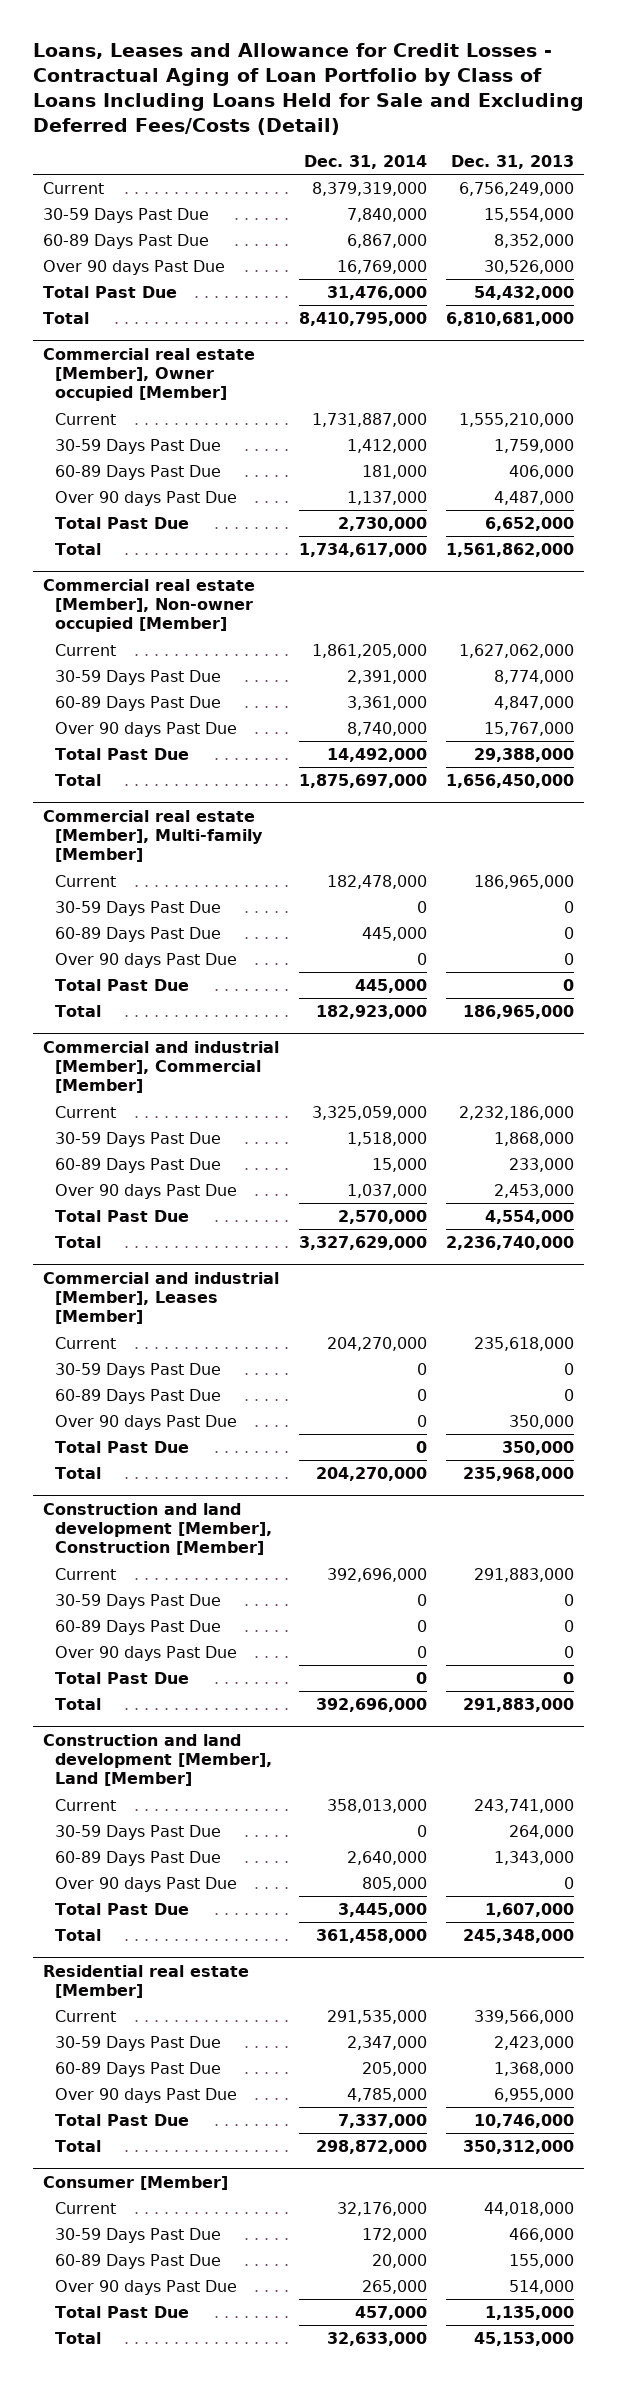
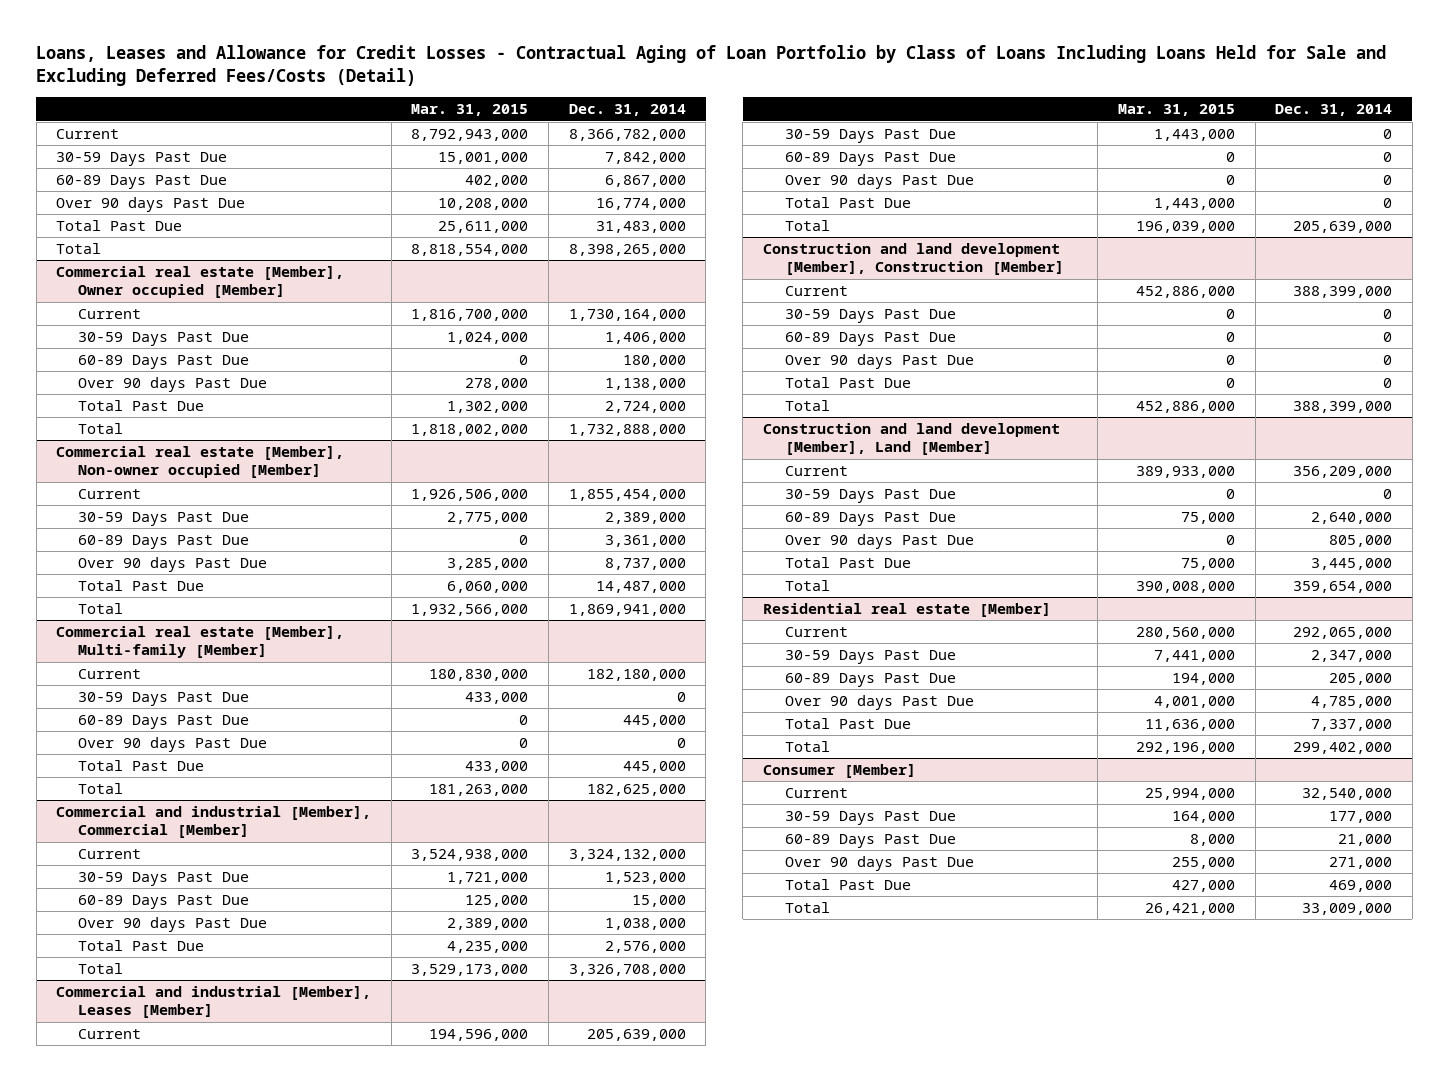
- | Dec. 31, 2014 | Dec. 31, 2013
+ | Mar. 31, 2015 | Dec. 31, 2014
- Current | 8,379,319,000 | 6,756,249,000
- 30-59 Days Past Due | 7,840,000 | 15,554,000
+ Current | 8,792,943,000 | 8,366,782,000
+ 30-59 Days Past Due | 15,001,000 | 7,842,000
- Over 90 days Past Due | 16,769,000 | 30,526,000
- Total Past Due | 31,476,000 | 54,432,000
- Total | 8,410,795,000 | 6,810,681,000
+ Over 90 days Past Due | 10,208,000 | 16,774,000
+ Total Past Due | 25,611,000 | 31,483,000
+ Total | 8,818,554,000 | 8,398,265,000
@ Commercial real estate [Member], Owner occupied [Member]
- Current | 1,731,887,000 | 1,555,210,000
- 30-59 Days Past Due | 1,412,000 | 1,759,000
- 60-89 Days Past Due | 181,000 | 406,000
- Over 90 days Past Due | 1,137,000 | 4,487,000
- Total Past Due | 2,730,000 | 6,652,000
- Total | 1,734,617,000 | 1,561,862,000
+ Current | 1,816,700,000 | 1,730,164,000
+ 30-59 Days Past Due | 1,024,000 | 1,406,000
+ 60-89 Days Past Due | 0 | 180,000
+ Over 90 days Past Due | 278,000 | 1,138,000
+ Total Past Due | 1,302,000 | 2,724,000
+ Total | 1,818,002,000 | 1,732,888,000
@ Commercial real estate [Member], Non-owner occupied [Member]
- Current | 1,861,205,000 | 1,627,062,000
- 30-59 Days Past Due | 2,391,000 | 8,774,000
+ Current | 1,926,506,000 | 1,855,454,000
+ 30-59 Days Past Due | 2,775,000 | 2,389,000
- Over 90 days Past Due | 8,740,000 | 15,767,000
- Total Past Due | 14,492,000 | 29,388,000
- Total | 1,875,697,000 | 1,656,450,000
+ Over 90 days Past Due | 3,285,000 | 8,737,000
+ Total Past Due | 6,060,000 | 14,487,000
+ Total | 1,932,566,000 | 1,869,941,000
@ Commercial real estate [Member], Multi-family [Member]
- Current | 182,478,000 | 186,965,000
+ Current | 180,830,000 | 182,180,000
- Total | 182,923,000 | 186,965,000
+ Total | 181,263,000 | 182,625,000
@ Commercial and industrial [Member], Commercial [Member]
- Current | 3,325,059,000 | 2,232,186,000
- 30-59 Days Past Due | 1,518,000 | 1,868,000
+ Current | 3,524,938,000 | 3,324,132,000
+ 30-59 Days Past Due | 1,721,000 | 1,523,000
- Over 90 days Past Due | 1,037,000 | 2,453,000
- Total Past Due | 2,570,000 | 4,554,000
- Total | 3,327,629,000 | 2,236,740,000
+ Over 90 days Past Due | 2,389,000 | 1,038,000
+ Total Past Due | 4,235,000 | 2,576,000
+ Total | 3,529,173,000 | 3,326,708,000
@ Commercial and industrial [Member], Leases [Member]
- Current | 204,270,000 | 235,618,000
+ Current | 194,596,000 | 205,639,000
- Total | 204,270,000 | 235,968,000
+ Total | 196,039,000 | 205,639,000
@ Construction and land development [Member], Construction [Member]
- Current | 392,696,000 | 291,883,000
+ Current | 452,886,000 | 388,399,000
- Total | 392,696,000 | 291,883,000
+ Total | 452,886,000 | 388,399,000
@ Construction and land development [Member], Land [Member]
- Current | 358,013,000 | 243,741,000
+ Current | 389,933,000 | 356,209,000
- Total | 361,458,000 | 245,348,000
+ Total | 390,008,000 | 359,654,000
@ Residential real estate [Member]
- Current | 291,535,000 | 339,566,000
+ Current | 280,560,000 | 292,065,000
- Total | 298,872,000 | 350,312,000
+ Total | 292,196,000 | 299,402,000
@ Consumer [Member]
- Current | 32,176,000 | 44,018,000
- 30-59 Days Past Due | 172,000 | 466,000
- 60-89 Days Past Due | 20,000 | 155,000
- Over 90 days Past Due | 265,000 | 514,000
- Total Past Due | 457,000 | 1,135,000
- Total | 32,633,000 | 45,153,000
+ Current | 25,994,000 | 32,540,000
+ 30-59 Days Past Due | 164,000 | 177,000
+ 60-89 Days Past Due | 8,000 | 21,000
+ Over 90 days Past Due | 255,000 | 271,000
+ Total Past Due | 427,000 | 469,000
+ Total | 26,421,000 | 33,009,000

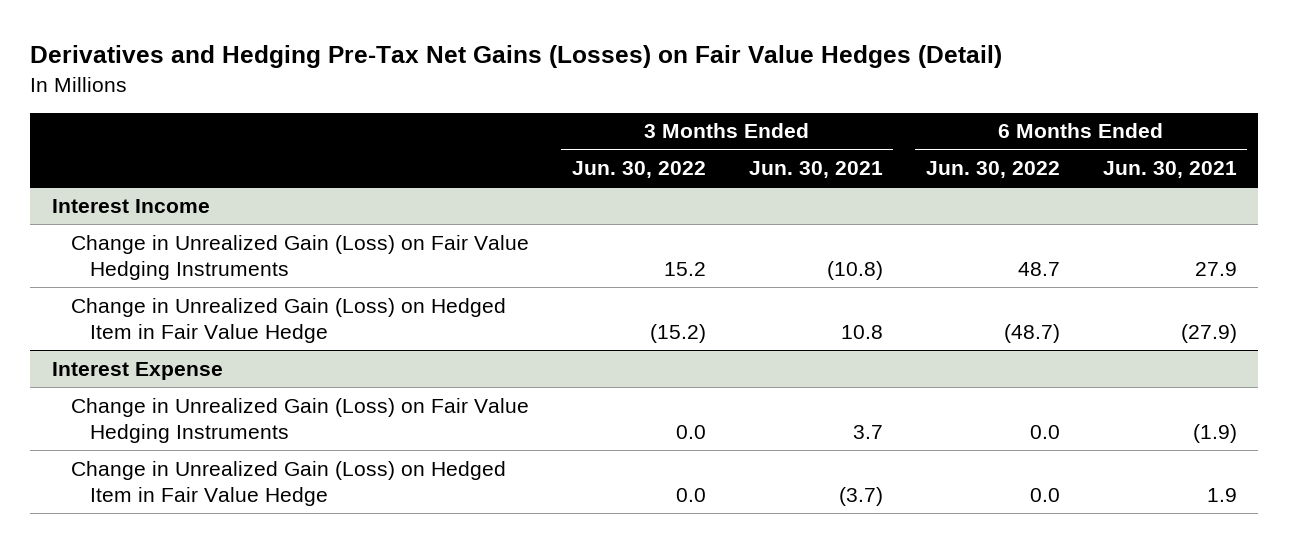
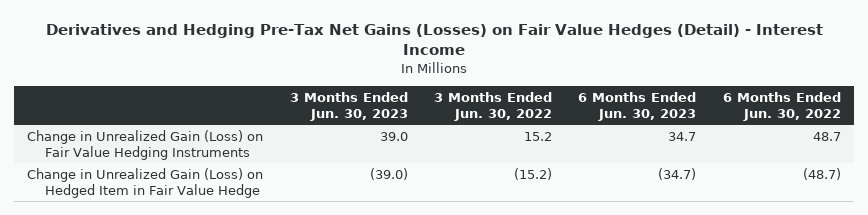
- Derivatives and Hedging Pre-Tax Net Gains (Losses) on Fair Value Hedges (Detail)
+ Derivatives and Hedging Pre-Tax Net Gains (Losses) on Fair Value Hedges (Detail) - Interest Income
- | 3 Months Ended Jun. 30, 2022 | 3 Months Ended Jun. 30, 2021 | 6 Months Ended Jun. 30, 2022 | 6 Months Ended Jun. 30, 2021
+ | 3 Months Ended Jun. 30, 2023 | 3 Months Ended Jun. 30, 2022 | 6 Months Ended Jun. 30, 2023 | 6 Months Ended Jun. 30, 2022
- Interest Income
- Interest Expense
- Change in Unrealized Gain (Loss) on Fair Value Hedging Instruments | 0.0 | 3.7 | 0.0 | (1.9)
- Change in Unrealized Gain (Loss) on Hedged Item in Fair Value Hedge | 0.0 | (3.7) | 0.0 | 1.9

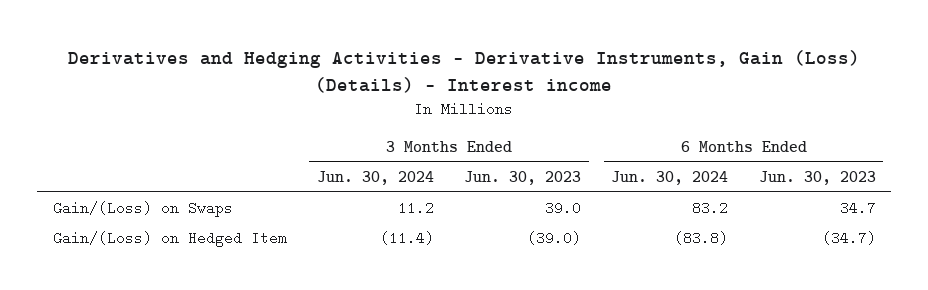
- Derivatives and Hedging Pre-Tax Net Gains (Losses) on Fair Value Hedges (Detail) - Interest Income
+ Derivatives and Hedging Activities - Derivative Instruments, Gain (Loss) (Details) - Interest income
- | 3 Months Ended Jun. 30, 2023 | 3 Months Ended Jun. 30, 2022 | 6 Months Ended Jun. 30, 2023 | 6 Months Ended Jun. 30, 2022
+ | 3 Months Ended Jun. 30, 2024 | 3 Months Ended Jun. 30, 2023 | 6 Months Ended Jun. 30, 2024 | 6 Months Ended Jun. 30, 2023
- Change in Unrealized Gain (Loss) on Fair Value Hedging Instruments | 39.0 | 15.2 | 34.7 | 48.7
- Change in Unrealized Gain (Loss) on Hedged Item in Fair Value Hedge | (39.0) | (15.2) | (34.7) | (48.7)
+ Gain/(Loss) on Swaps | 11.2 | 39.0 | 83.2 | 34.7
+ Gain/(Loss) on Hedged Item | (11.4) | (39.0) | (83.8) | (34.7)

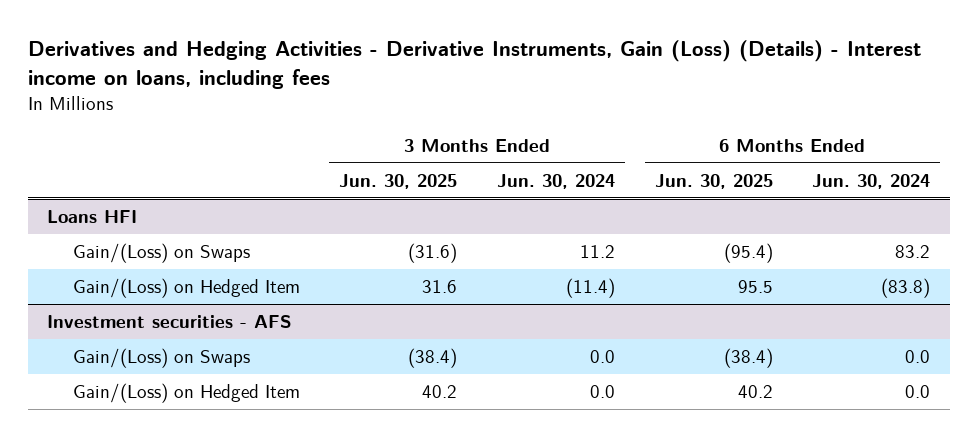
- Derivatives and Hedging Activities - Derivative Instruments, Gain (Loss) (Details) - Interest income
+ Derivatives and Hedging Activities - Derivative Instruments, Gain (Loss) (Details) - Interest income on loans, including fees
- | 3 Months Ended Jun. 30, 2024 | 3 Months Ended Jun. 30, 2023 | 6 Months Ended Jun. 30, 2024 | 6 Months Ended Jun. 30, 2023
+ | 3 Months Ended Jun. 30, 2025 | 3 Months Ended Jun. 30, 2024 | 6 Months Ended Jun. 30, 2025 | 6 Months Ended Jun. 30, 2024
+ Loans HFI
+ Investment securities - AFS
+ Gain/(Loss) on Swaps | (38.4) | 0.0 | (38.4) | 0.0
+ Gain/(Loss) on Hedged Item | 40.2 | 0.0 | 40.2 | 0.0

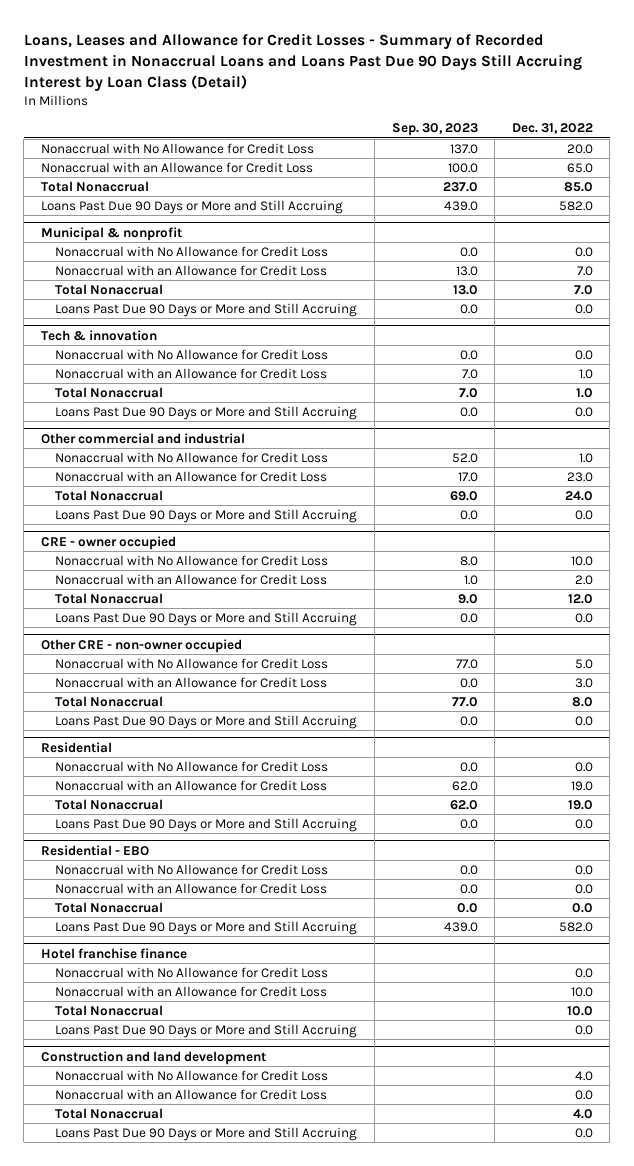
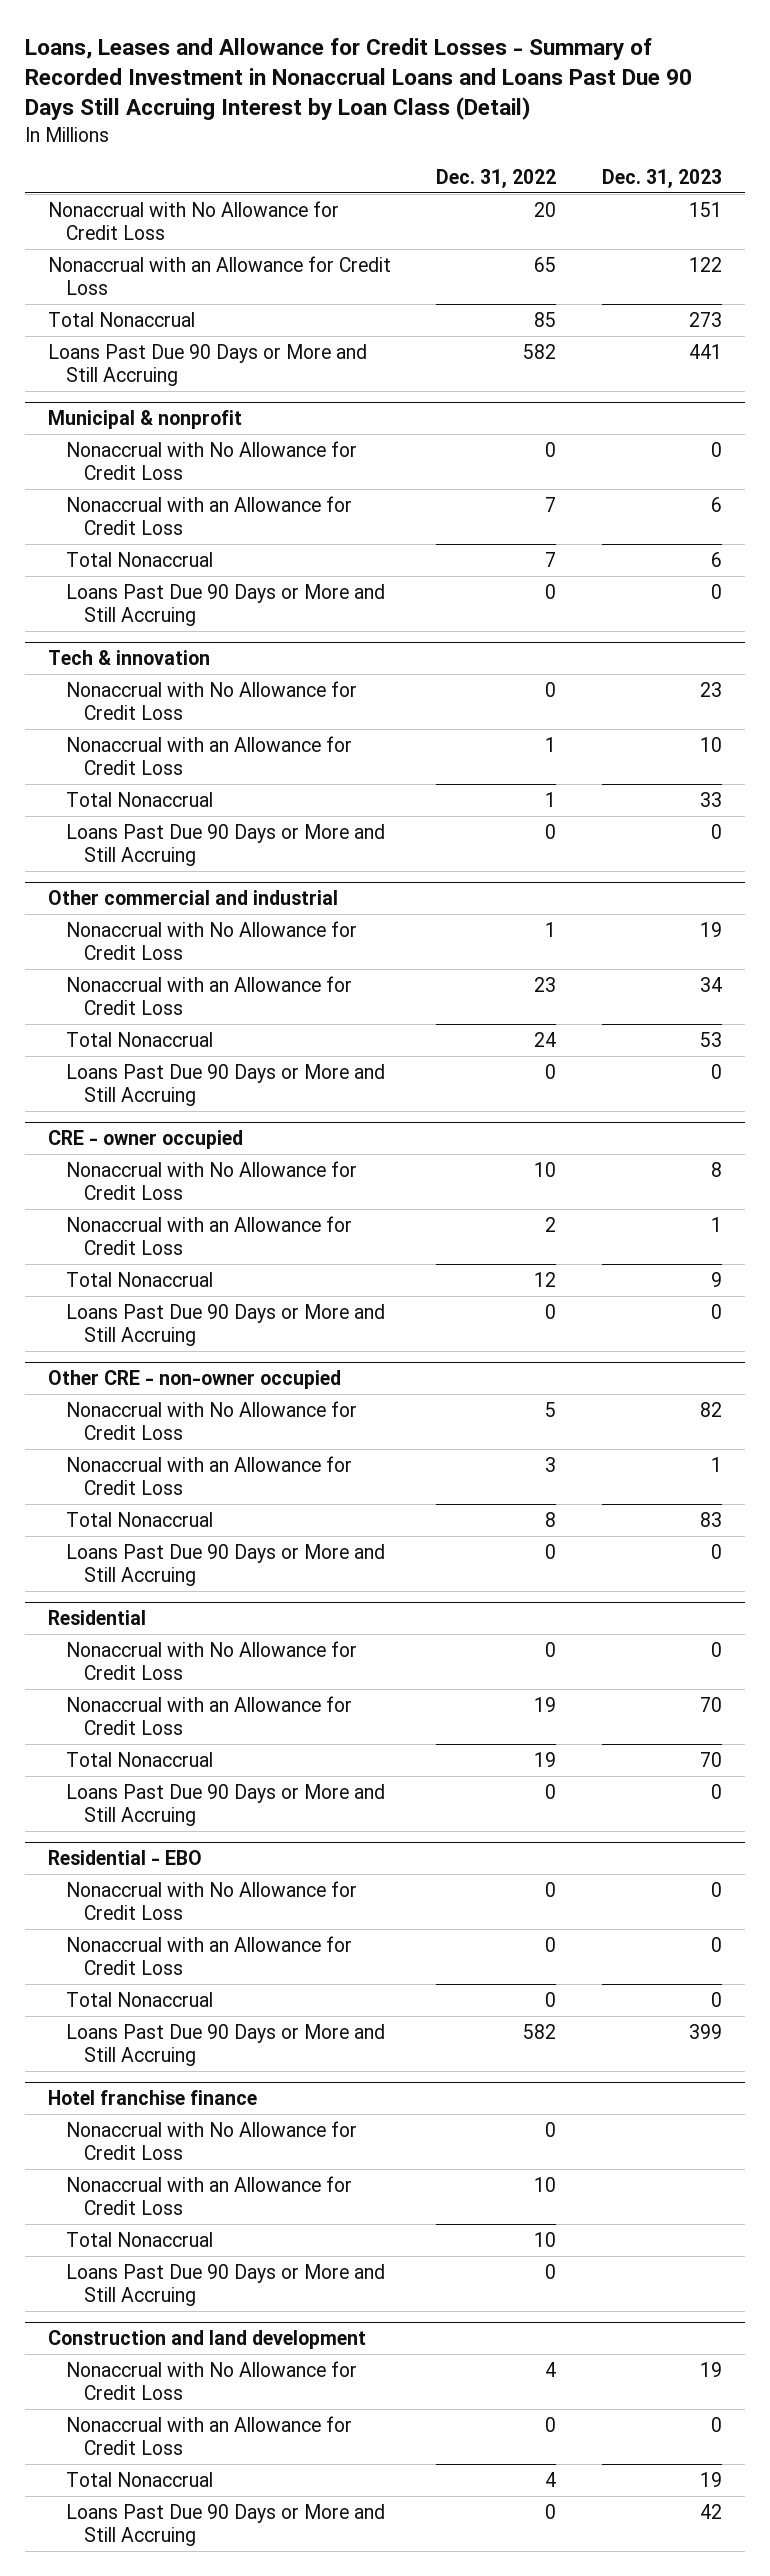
- | Sep. 30, 2023 | Dec. 31, 2022
+ | Dec. 31, 2022 | Dec. 31, 2023
- Nonaccrual with No Allowance for Credit Loss | 137.0 | 20.0
- Nonaccrual with an Allowance for Credit Loss | 100.0 | 65.0
- Total Nonaccrual | 237.0 | 85.0
- Loans Past Due 90 Days or More and Still Accruing | 439.0 | 582.0
+ Nonaccrual with No Allowance for Credit Loss | 20 | 151
+ Nonaccrual with an Allowance for Credit Loss | 65 | 122
+ Total Nonaccrual | 85 | 273
+ Loans Past Due 90 Days or More and Still Accruing | 582 | 441
@ Municipal & nonprofit
- Nonaccrual with No Allowance for Credit Loss | 0.0 | 0.0
- Nonaccrual with an Allowance for Credit Loss | 13.0 | 7.0
- Total Nonaccrual | 13.0 | 7.0
- Loans Past Due 90 Days or More and Still Accruing | 0.0 | 0.0
+ Nonaccrual with No Allowance for Credit Loss | 0 | 0
+ Nonaccrual with an Allowance for Credit Loss | 7 | 6
+ Total Nonaccrual | 7 | 6
+ Loans Past Due 90 Days or More and Still Accruing | 0 | 0
@ Tech & innovation
- Nonaccrual with No Allowance for Credit Loss | 0.0 | 0.0
- Nonaccrual with an Allowance for Credit Loss | 7.0 | 1.0
- Total Nonaccrual | 7.0 | 1.0
- Loans Past Due 90 Days or More and Still Accruing | 0.0 | 0.0
+ Nonaccrual with No Allowance for Credit Loss | 0 | 23
+ Nonaccrual with an Allowance for Credit Loss | 1 | 10
+ Total Nonaccrual | 1 | 33
+ Loans Past Due 90 Days or More and Still Accruing | 0 | 0
@ Other commercial and industrial
- Nonaccrual with No Allowance for Credit Loss | 52.0 | 1.0
- Nonaccrual with an Allowance for Credit Loss | 17.0 | 23.0
- Total Nonaccrual | 69.0 | 24.0
- Loans Past Due 90 Days or More and Still Accruing | 0.0 | 0.0
+ Nonaccrual with No Allowance for Credit Loss | 1 | 19
+ Nonaccrual with an Allowance for Credit Loss | 23 | 34
+ Total Nonaccrual | 24 | 53
+ Loans Past Due 90 Days or More and Still Accruing | 0 | 0
@ CRE - owner occupied
- Nonaccrual with No Allowance for Credit Loss | 8.0 | 10.0
- Nonaccrual with an Allowance for Credit Loss | 1.0 | 2.0
- Total Nonaccrual | 9.0 | 12.0
- Loans Past Due 90 Days or More and Still Accruing | 0.0 | 0.0
+ Nonaccrual with No Allowance for Credit Loss | 10 | 8
+ Nonaccrual with an Allowance for Credit Loss | 2 | 1
+ Total Nonaccrual | 12 | 9
+ Loans Past Due 90 Days or More and Still Accruing | 0 | 0
@ Other CRE - non-owner occupied
- Nonaccrual with No Allowance for Credit Loss | 77.0 | 5.0
- Nonaccrual with an Allowance for Credit Loss | 0.0 | 3.0
- Total Nonaccrual | 77.0 | 8.0
- Loans Past Due 90 Days or More and Still Accruing | 0.0 | 0.0
+ Nonaccrual with No Allowance for Credit Loss | 5 | 82
+ Nonaccrual with an Allowance for Credit Loss | 3 | 1
+ Total Nonaccrual | 8 | 83
+ Loans Past Due 90 Days or More and Still Accruing | 0 | 0
@ Residential
- Nonaccrual with No Allowance for Credit Loss | 0.0 | 0.0
- Nonaccrual with an Allowance for Credit Loss | 62.0 | 19.0
- Total Nonaccrual | 62.0 | 19.0
- Loans Past Due 90 Days or More and Still Accruing | 0.0 | 0.0
+ Nonaccrual with No Allowance for Credit Loss | 0 | 0
+ Nonaccrual with an Allowance for Credit Loss | 19 | 70
+ Total Nonaccrual | 19 | 70
+ Loans Past Due 90 Days or More and Still Accruing | 0 | 0
@ Residential - EBO
- Nonaccrual with No Allowance for Credit Loss | 0.0 | 0.0
- Nonaccrual with an Allowance for Credit Loss | 0.0 | 0.0
- Total Nonaccrual | 0.0 | 0.0
- Loans Past Due 90 Days or More and Still Accruing | 439.0 | 582.0
+ Nonaccrual with No Allowance for Credit Loss | 0 | 0
+ Nonaccrual with an Allowance for Credit Loss | 0 | 0
+ Total Nonaccrual | 0 | 0
+ Loans Past Due 90 Days or More and Still Accruing | 582 | 399
@ Hotel franchise finance
- Nonaccrual with No Allowance for Credit Loss | | 0.0
- Nonaccrual with an Allowance for Credit Loss | | 10.0
- Total Nonaccrual | | 10.0
- Loans Past Due 90 Days or More and Still Accruing | | 0.0
+ Nonaccrual with No Allowance for Credit Loss | 0 |
+ Nonaccrual with an Allowance for Credit Loss | 10 |
+ Total Nonaccrual | 10 |
+ Loans Past Due 90 Days or More and Still Accruing | 0 |
@ Construction and land development
- Nonaccrual with No Allowance for Credit Loss | | 4.0
- Nonaccrual with an Allowance for Credit Loss | | 0.0
- Total Nonaccrual | | 4.0
- Loans Past Due 90 Days or More and Still Accruing | | 0.0
+ Nonaccrual with No Allowance for Credit Loss | 4 | 19
+ Nonaccrual with an Allowance for Credit Loss | 0 | 0
+ Total Nonaccrual | 4 | 19
+ Loans Past Due 90 Days or More and Still Accruing | 0 | 42

